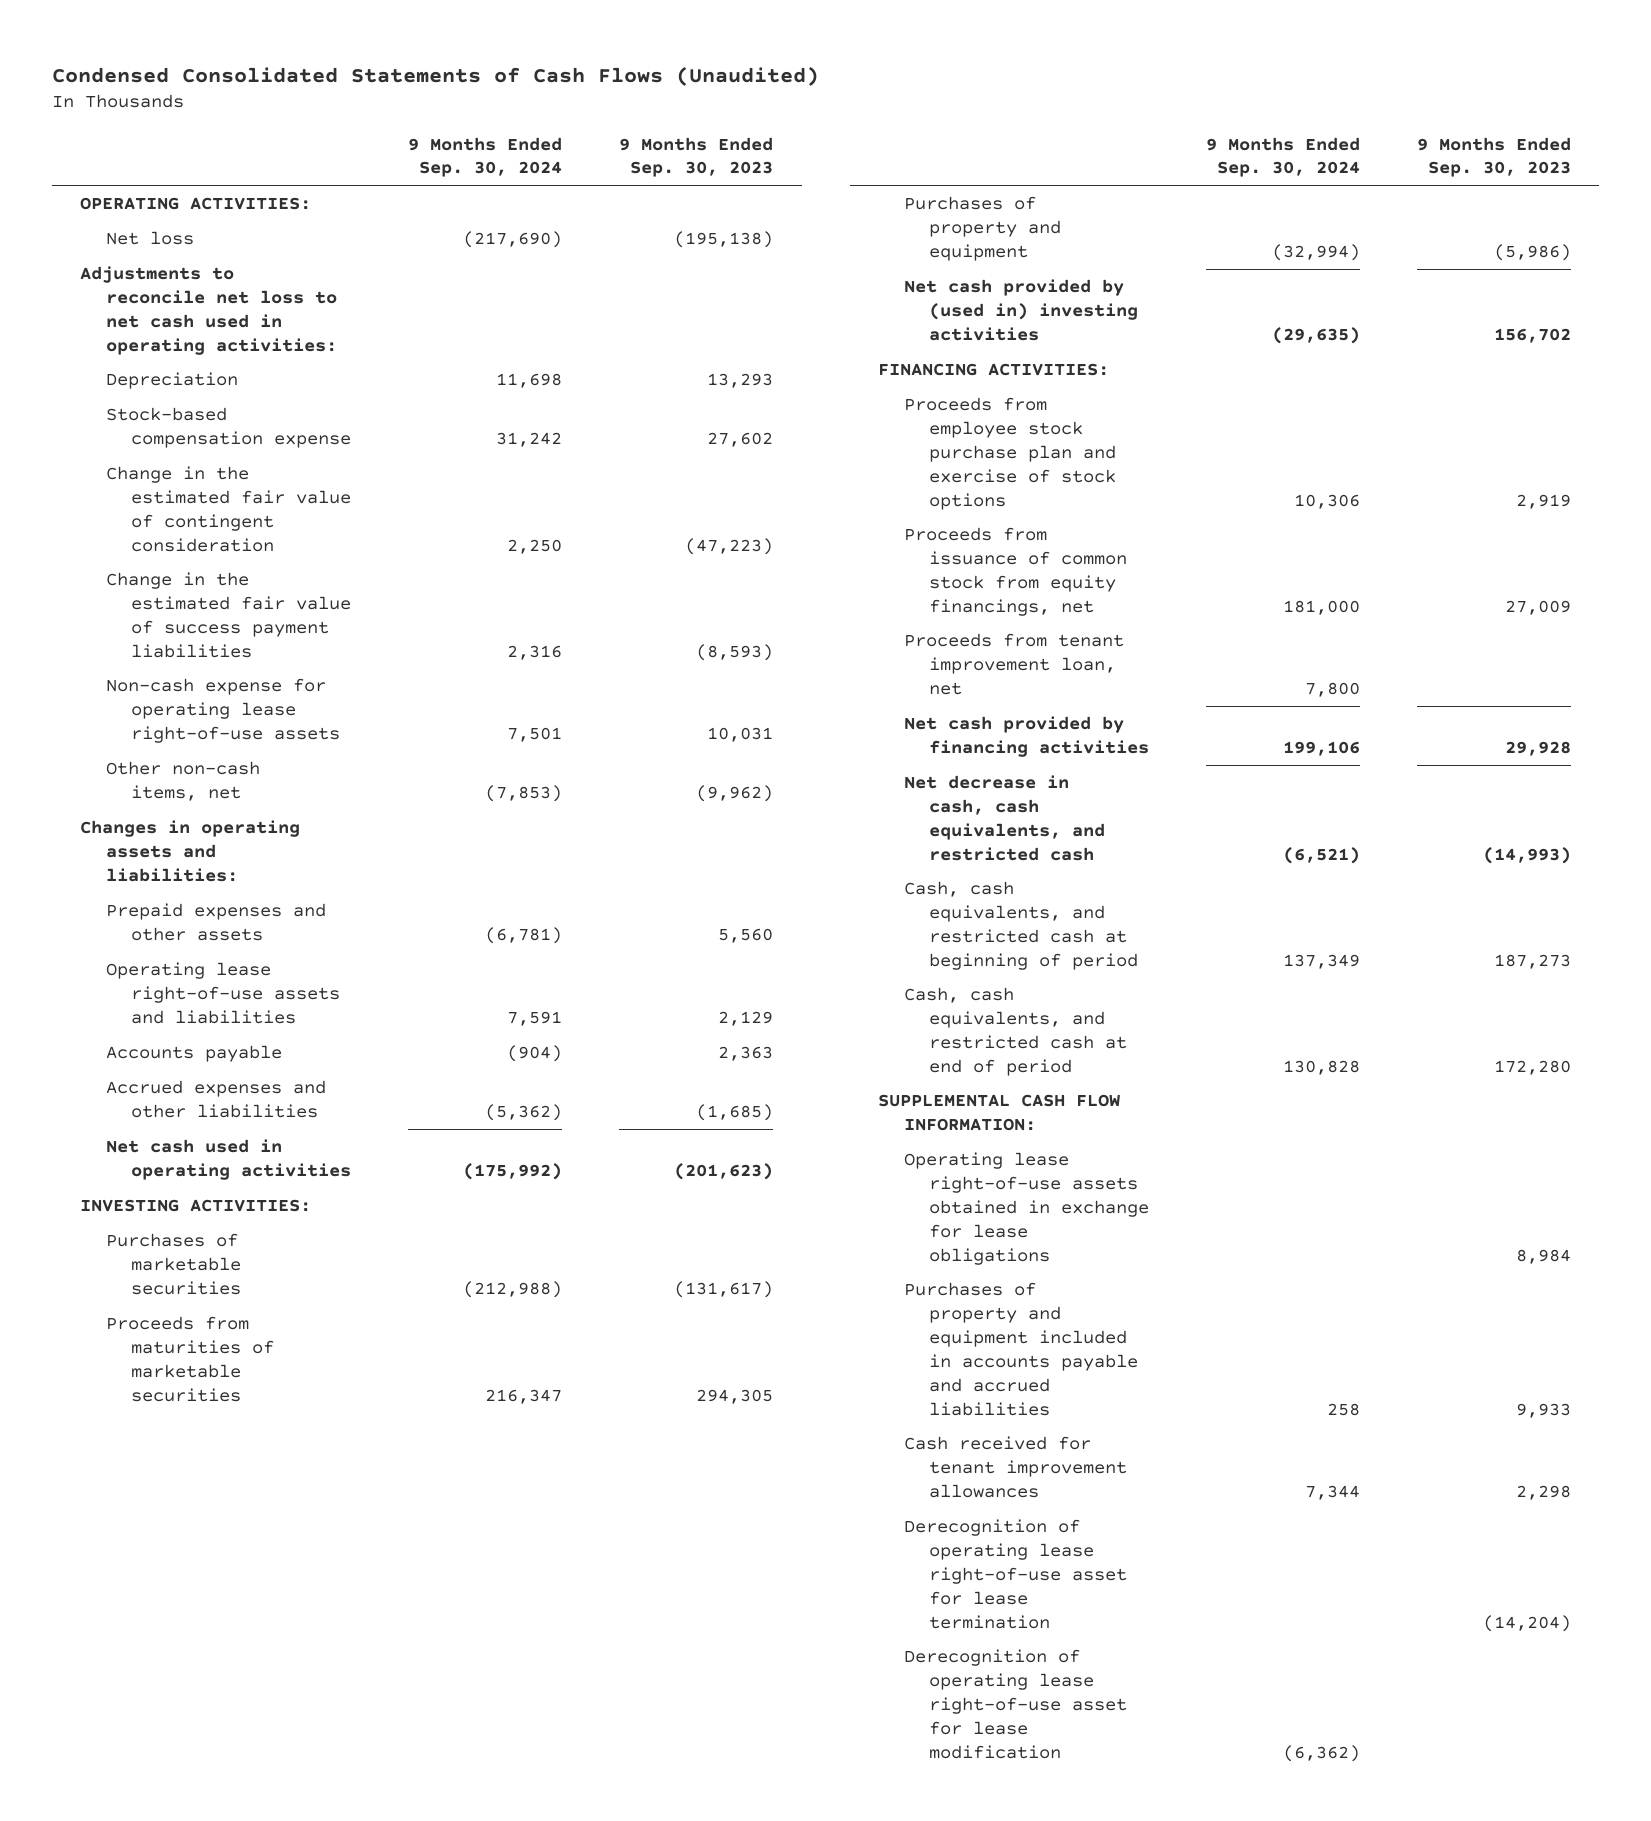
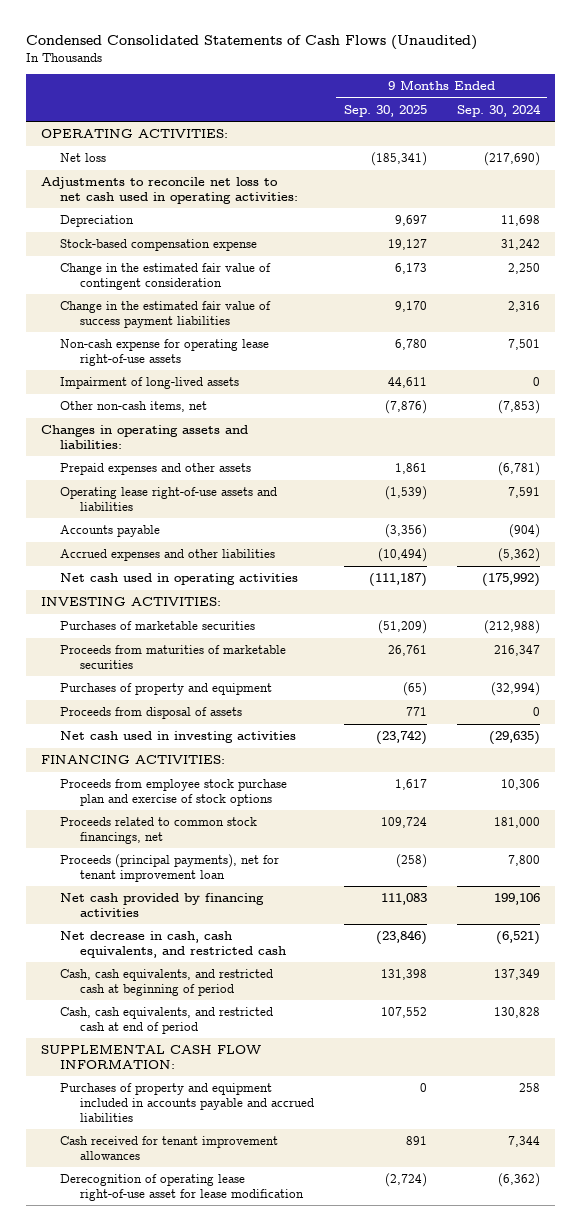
- | 9 Months Ended Sep. 30, 2024 | 9 Months Ended Sep. 30, 2023
+ | 9 Months Ended Sep. 30, 2025 | 9 Months Ended Sep. 30, 2024
+ Impairment of long-lived assets | 44,611 | 0
- Net cash provided by (used in) investing activities | (29,635) | 156,702
+ Proceeds from disposal of assets | 771 | 0
+ Net cash used in investing activities | (23,742) | (29,635)
- Proceeds from issuance of common stock from equity financings, net | 181,000 | 27,009
- Proceeds from tenant improvement loan, net | 7,800 |
+ Proceeds related to common stock financings, net | 109,724 | 181,000
+ Proceeds (principal payments), net for tenant improvement loan | (258) | 7,800
- Operating lease right-of-use assets obtained in exchange for lease obligations | | 8,984
- Derecognition of operating lease right-of-use asset for lease termination | | (14,204)

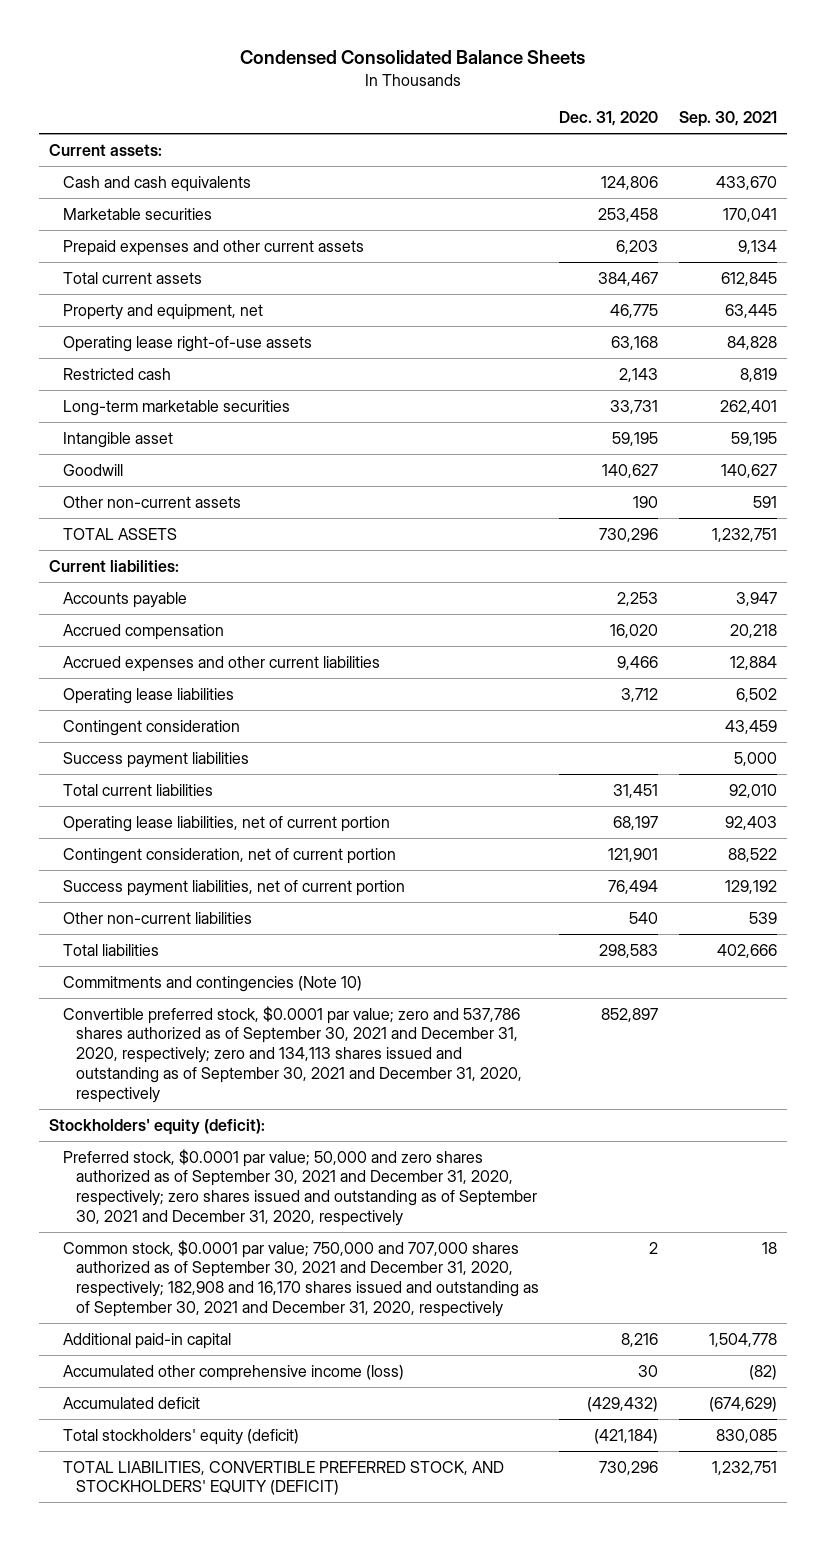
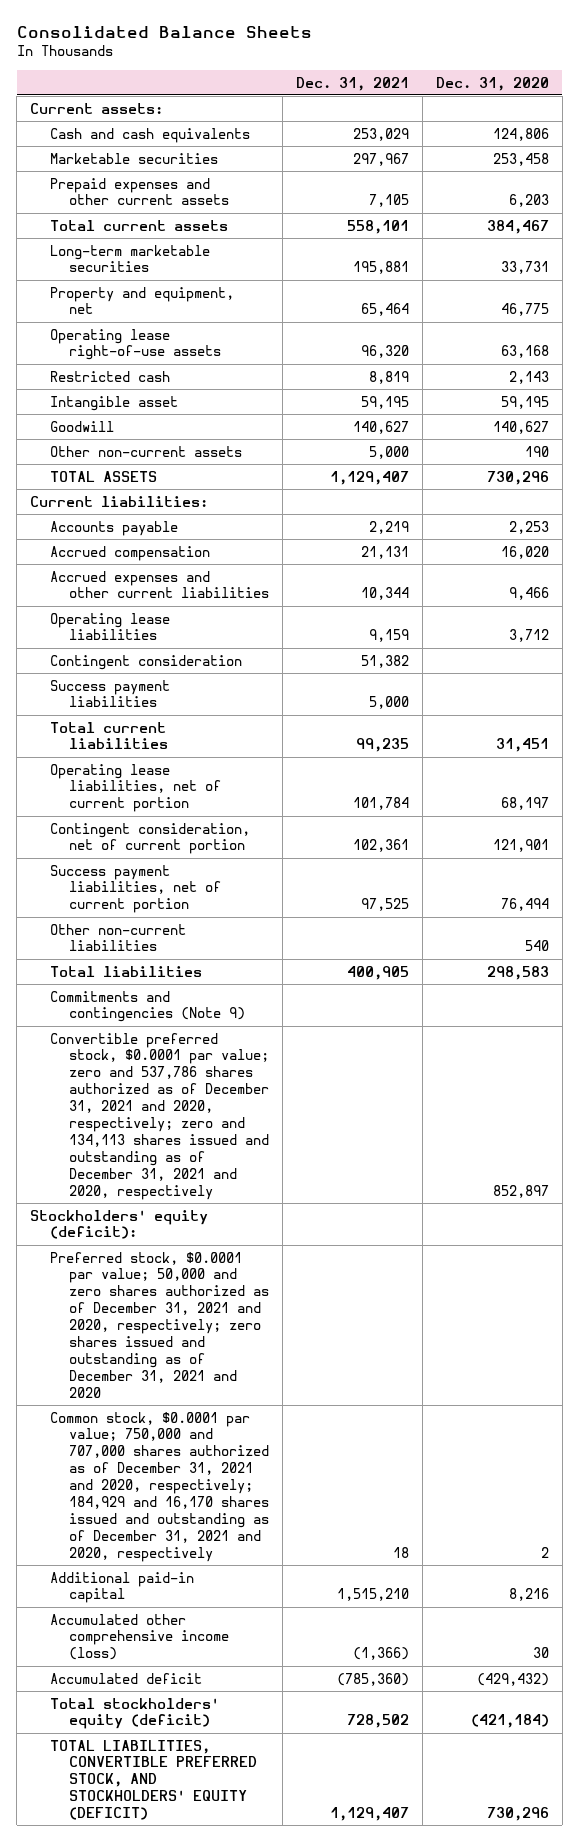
- Condensed Consolidated Balance Sheets
+ Consolidated Balance Sheets
- | Dec. 31, 2020 | Sep. 30, 2021
+ | Dec. 31, 2021 | Dec. 31, 2020
moved up: Long-term marketable securities | 195,881 | 33,731
- Commitments and contingencies (Note 10)
- Convertible preferred stock, $0.0001 par value; zero and 537,786 shares authorized as of September 30, 2021 and December 31, 2020, respectively; zero and 134,113 shares issued and outstanding as of September 30, 2021 and December 31, 2020, respectively | 852,897 |
+ Commitments and contingencies (Note 9)
+ Convertible preferred stock, $0.0001 par value; zero and 537,786 shares authorized as of December 31, 2021 and 2020, respectively; zero and 134,113 shares issued and outstanding as of December 31, 2021 and 2020, respectively | | 852,897
- Preferred stock, $0.0001 par value; 50,000 and zero shares authorized as of September 30, 2021 and December 31, 2020, respectively; zero shares issued and outstanding as of September 30, 2021 and December 31, 2020, respectively
- Common stock, $0.0001 par value; 750,000 and 707,000 shares authorized as of September 30, 2021 and December 31, 2020, respectively; 182,908 and 16,170 shares issued and outstanding as of September 30, 2021 and December 31, 2020, respectively | 2 | 18
+ Preferred stock, $0.0001 par value; 50,000 and zero shares authorized as of December 31, 2021 and 2020, respectively; zero shares issued and outstanding as of December 31, 2021 and 2020
+ Common stock, $0.0001 par value; 750,000 and 707,000 shares authorized as of December 31, 2021 and 2020, respectively; 184,929 and 16,170 shares issued and outstanding as of December 31, 2021 and 2020, respectively | 18 | 2

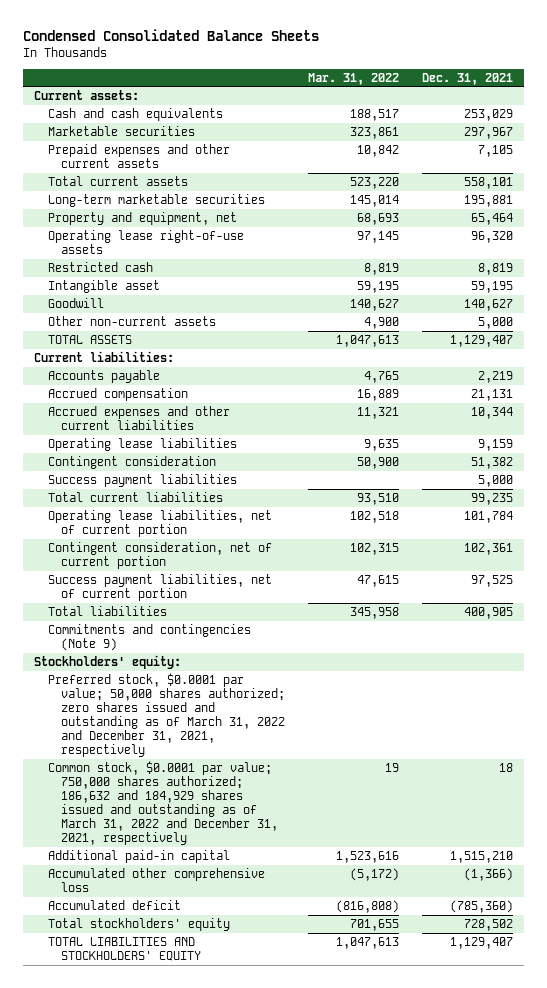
- Consolidated Balance Sheets
+ Condensed Consolidated Balance Sheets
- | Dec. 31, 2021 | Dec. 31, 2020
+ | Mar. 31, 2022 | Dec. 31, 2021
- Other non-current liabilities | | 540
- Convertible preferred stock, $0.0001 par value; zero and 537,786 shares authorized as of December 31, 2021 and 2020, respectively; zero and 134,113 shares issued and outstanding as of December 31, 2021 and 2020, respectively | | 852,897
- Stockholders' equity (deficit):
- Preferred stock, $0.0001 par value; 50,000 and zero shares authorized as of December 31, 2021 and 2020, respectively; zero shares issued and outstanding as of December 31, 2021 and 2020
- Common stock, $0.0001 par value; 750,000 and 707,000 shares authorized as of December 31, 2021 and 2020, respectively; 184,929 and 16,170 shares issued and outstanding as of December 31, 2021 and 2020, respectively | 18 | 2
+ Stockholders' equity:
+ Preferred stock, $0.0001 par value; 50,000 shares authorized; zero shares issued and outstanding as of March 31, 2022 and December 31, 2021, respectively
+ Common stock, $0.0001 par value; 750,000 shares authorized; 186,632 and 184,929 shares issued and outstanding as of March 31, 2022 and December 31, 2021, respectively | 19 | 18
- Accumulated other comprehensive income (loss) | (1,366) | 30
+ Accumulated other comprehensive loss | (5,172) | (1,366)
- Total stockholders' equity (deficit) | 728,502 | (421,184)
- TOTAL LIABILITIES, CONVERTIBLE PREFERRED STOCK, AND STOCKHOLDERS' EQUITY (DEFICIT) | 1,129,407 | 730,296
+ Total stockholders' equity | 701,655 | 728,502
+ TOTAL LIABILITIES AND STOCKHOLDERS' EQUITY | 1,047,613 | 1,129,407

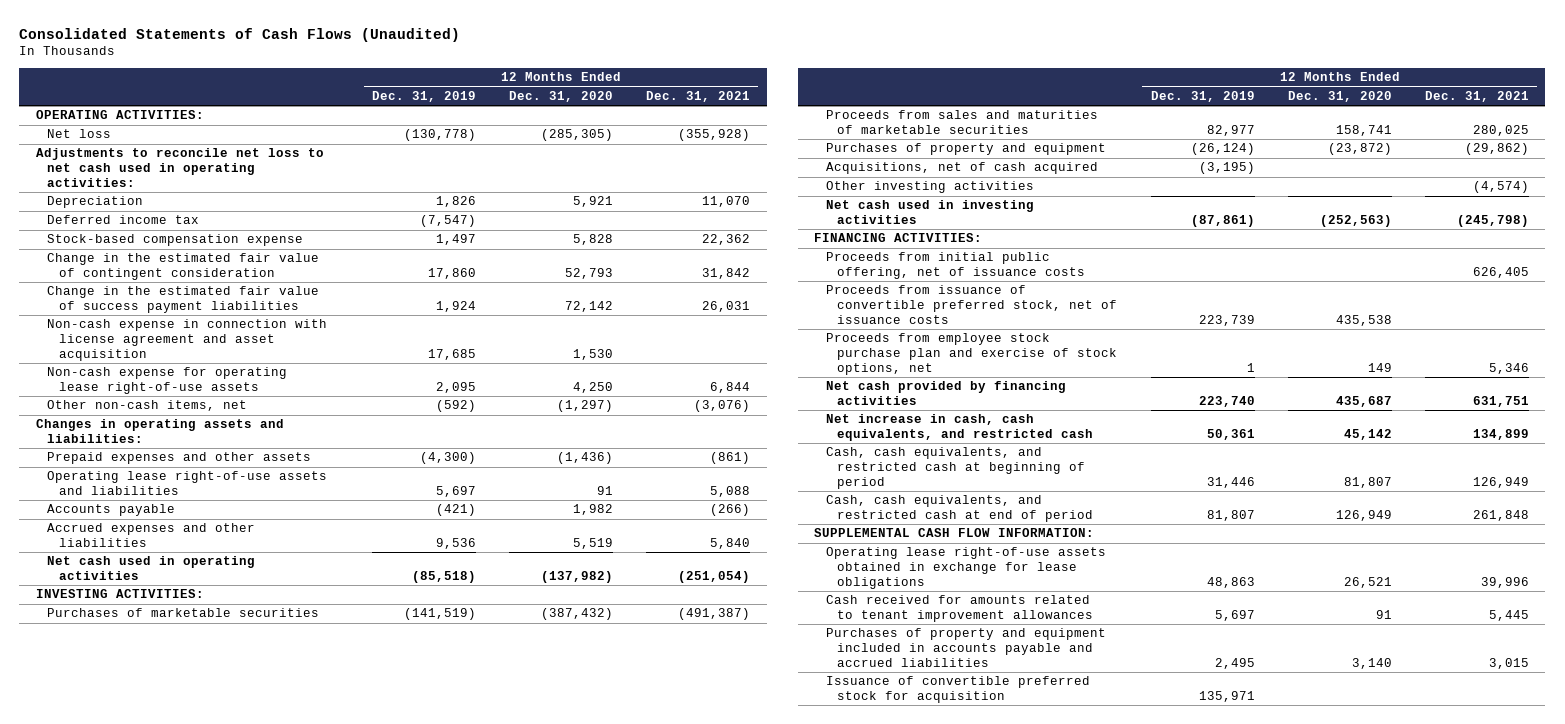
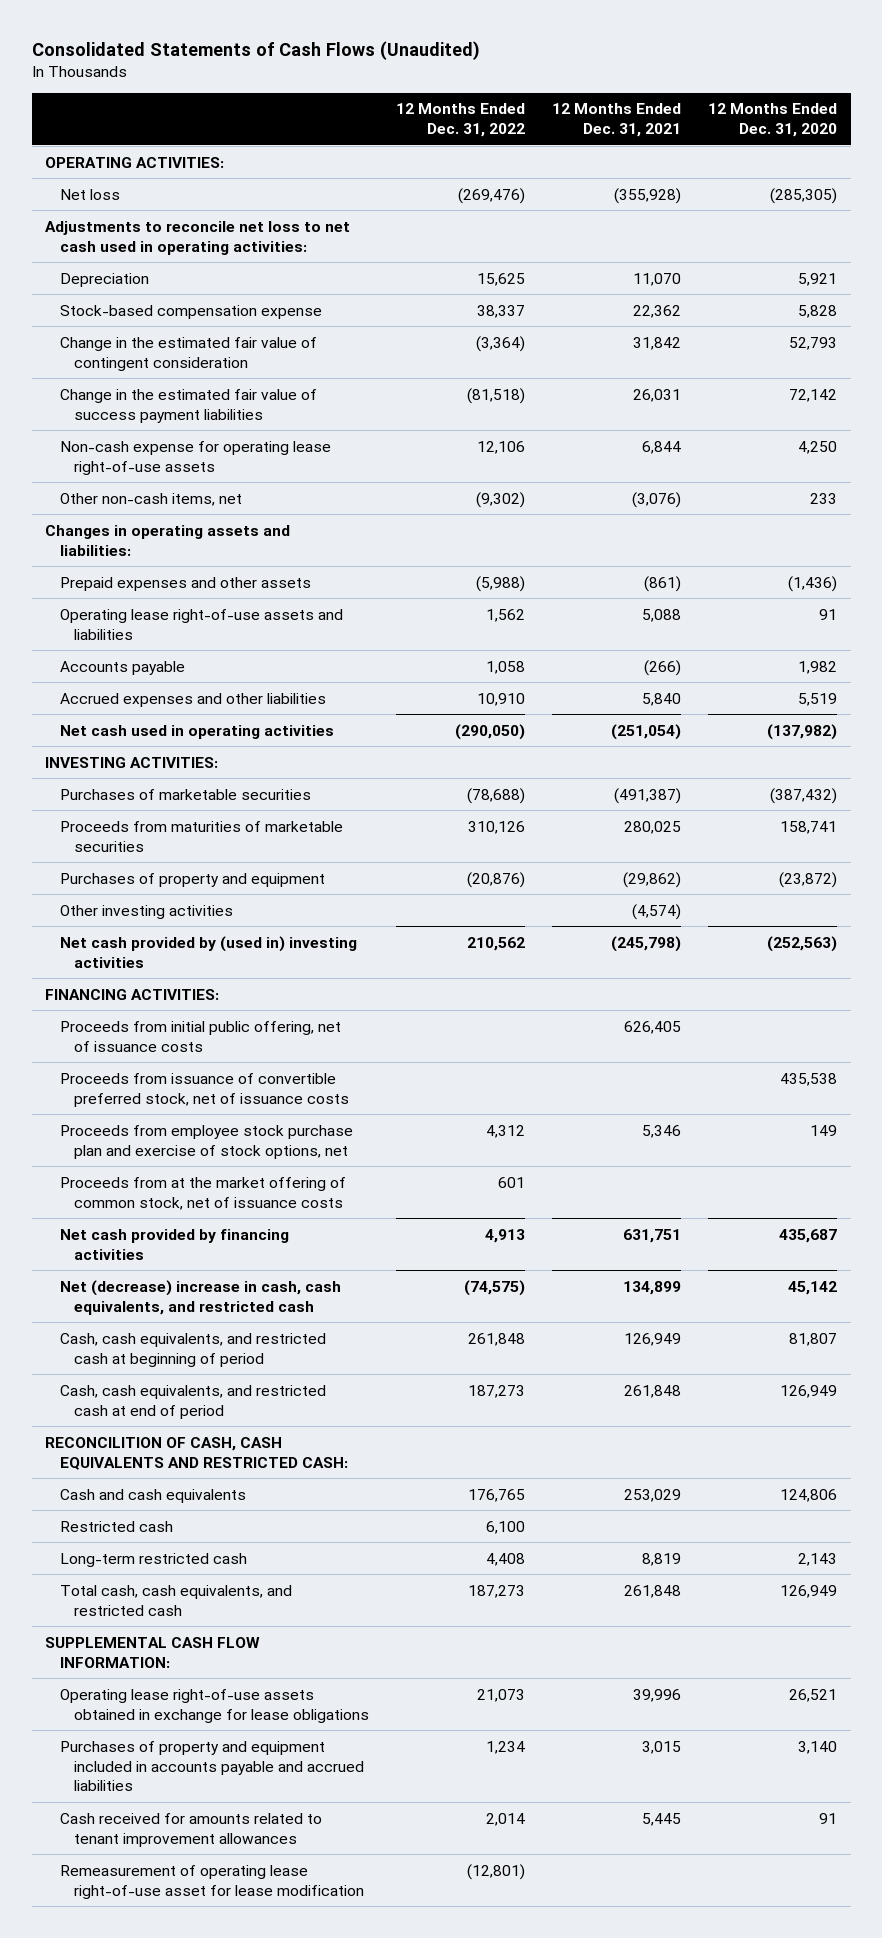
- | 12 Months Ended Dec. 31, 2019 | 12 Months Ended Dec. 31, 2020 | 12 Months Ended Dec. 31, 2021
+ | 12 Months Ended Dec. 31, 2022 | 12 Months Ended Dec. 31, 2021 | 12 Months Ended Dec. 31, 2020
- Deferred income tax | (7,547) | |
- Non-cash expense in connection with license agreement and asset acquisition | 17,685 | 1,530 |
- Other non-cash items, net | (592) | (1,297) | (3,076)
+ Other non-cash items, net | (9,302) | (3,076) | 233
- Proceeds from sales and maturities of marketable securities | 82,977 | 158,741 | 280,025
+ Proceeds from maturities of marketable securities | 310,126 | 280,025 | 158,741
- Acquisitions, net of cash acquired | (3,195) | |
- Net cash used in investing activities | (87,861) | (252,563) | (245,798)
+ Net cash provided by (used in) investing activities | 210,562 | (245,798) | (252,563)
+ Proceeds from at the market offering of common stock, net of issuance costs | 601 | |
- Net increase in cash, cash equivalents, and restricted cash | 50,361 | 45,142 | 134,899
+ Net (decrease) increase in cash, cash equivalents, and restricted cash | (74,575) | 134,899 | 45,142
+ RECONCILITION OF CASH, CASH EQUIVALENTS AND RESTRICTED CASH:
+ Cash and cash equivalents | 176,765 | 253,029 | 124,806
+ Restricted cash | 6,100 | |
+ Long-term restricted cash | 4,408 | 8,819 | 2,143
+ Total cash, cash equivalents, and restricted cash | 187,273 | 261,848 | 126,949
- Issuance of convertible preferred stock for acquisition | 135,971 | |
moved down: Cash received for amounts related to tenant improvement allowances | 2,014 | 5,445 | 91
+ Remeasurement of operating lease right-of-use asset for lease modification | (12,801) | |

